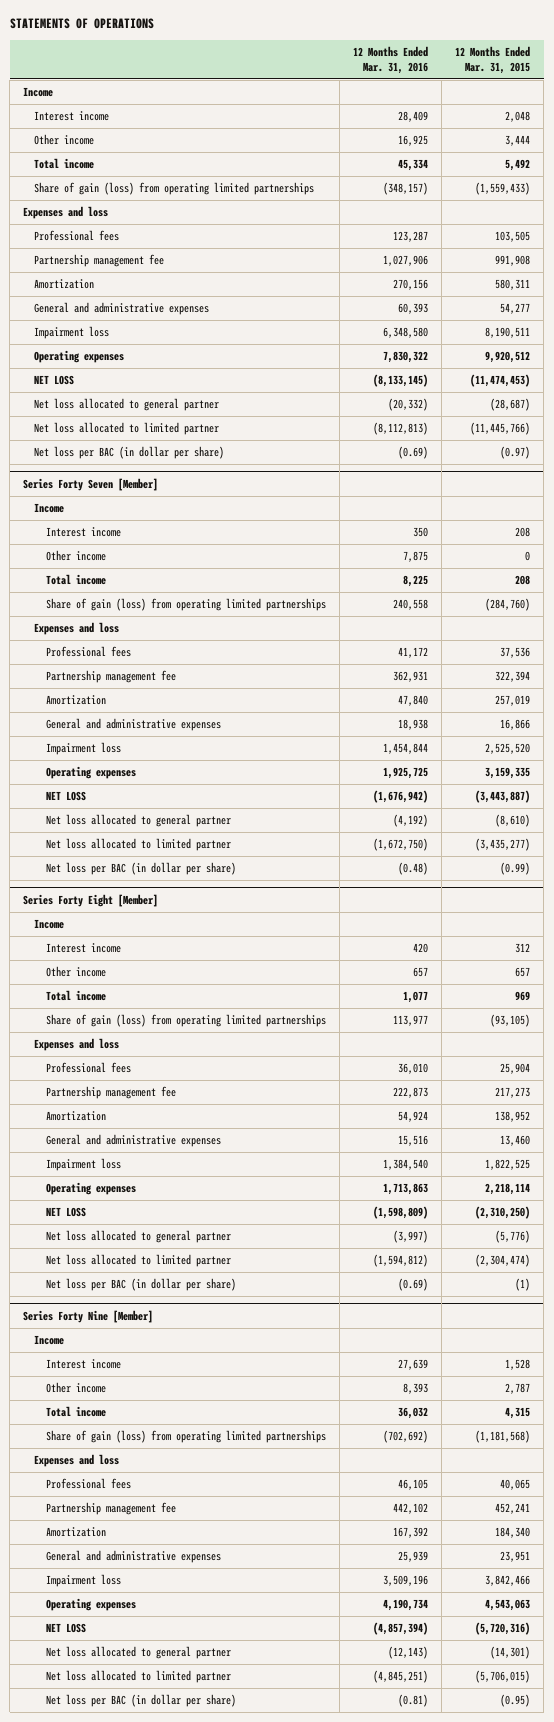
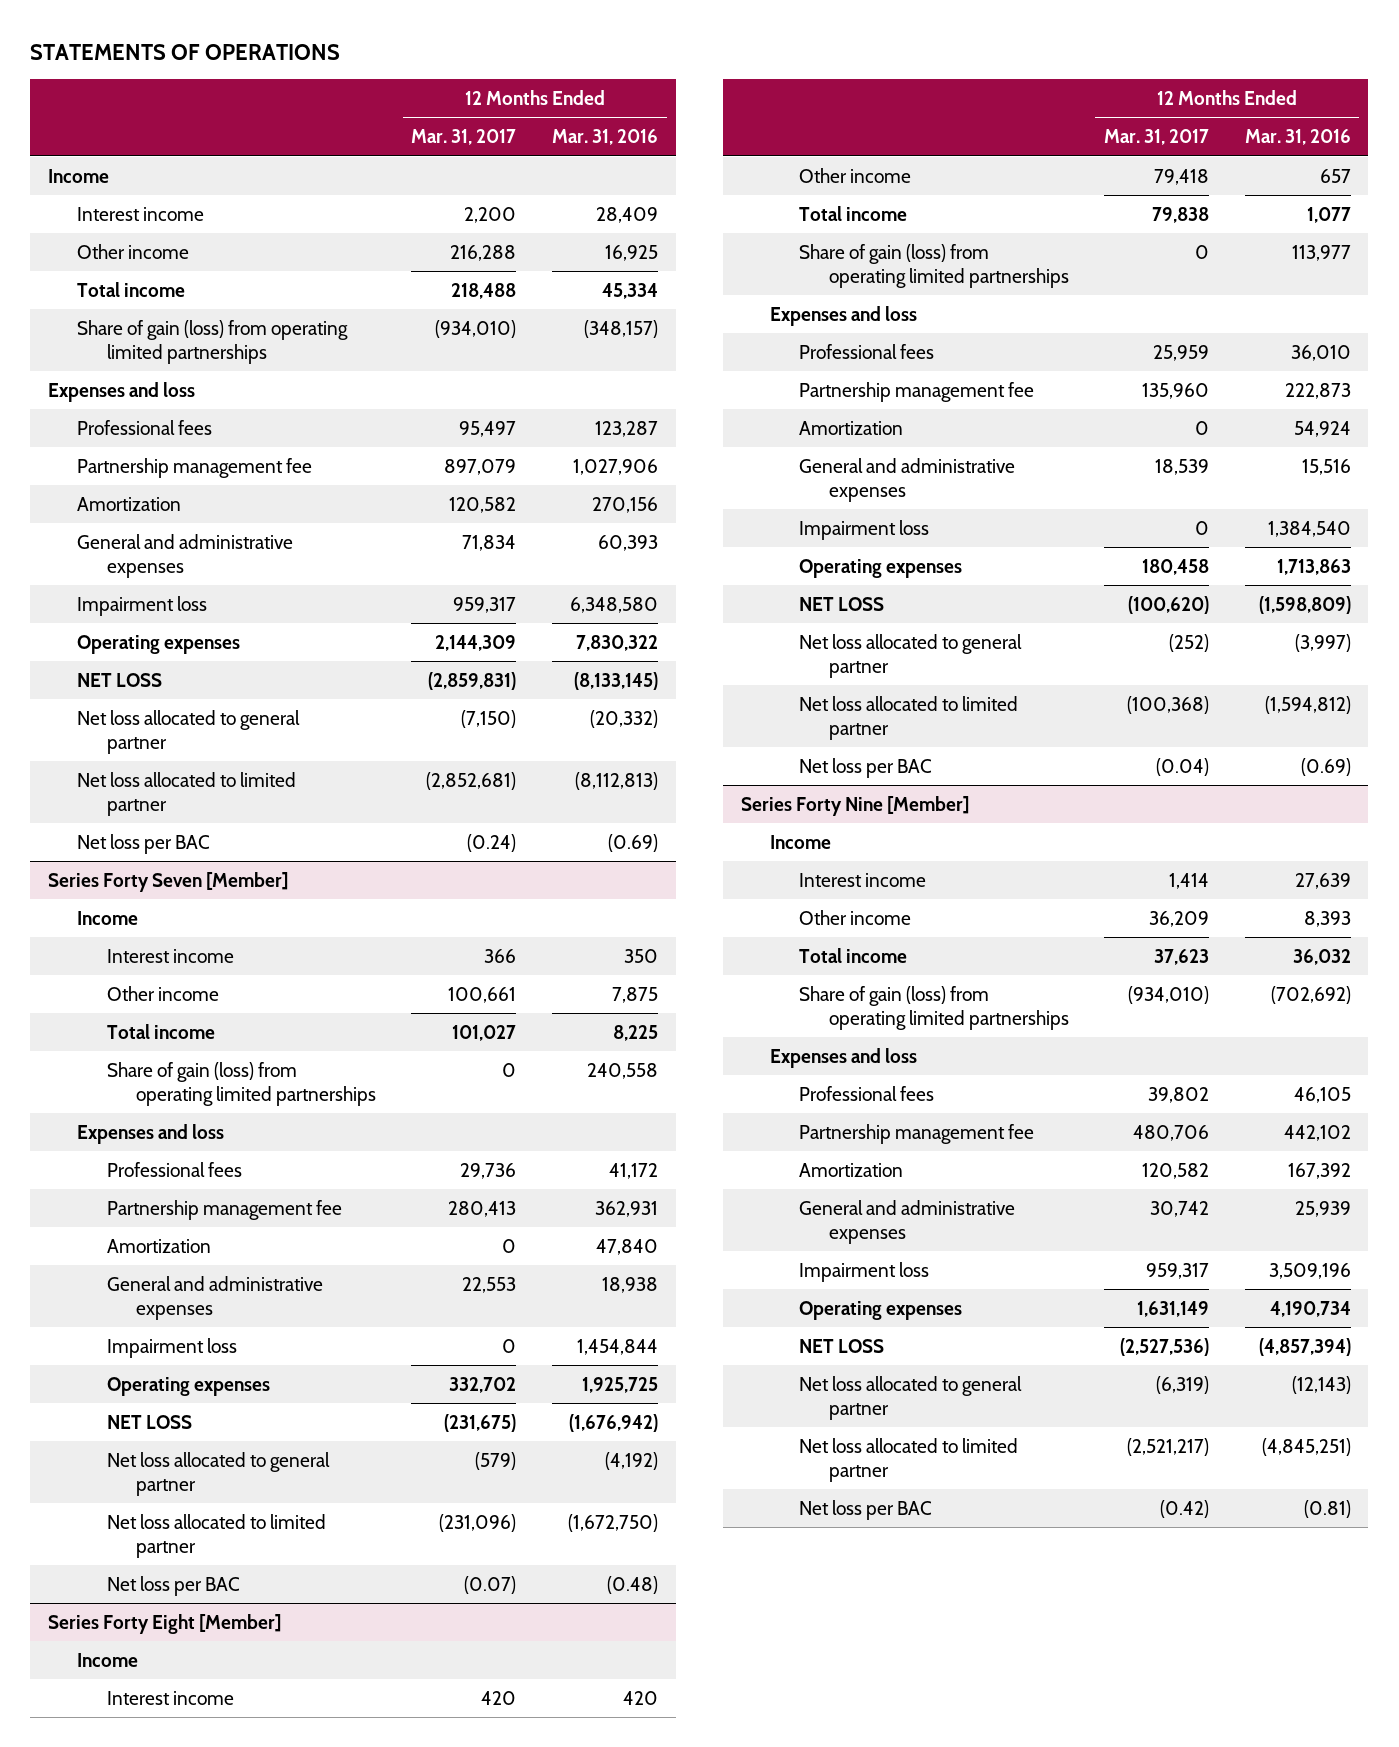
- | 12 Months Ended Mar. 31, 2016 | 12 Months Ended Mar. 31, 2015
+ | 12 Months Ended Mar. 31, 2017 | 12 Months Ended Mar. 31, 2016
- Net loss per BAC (in dollar per share) | (0.69) | (0.97)
+ Net loss per BAC | (0.24) | (0.69)
@ Series Forty Seven [Member]
- Net loss per BAC (in dollar per share) | (0.48) | (0.99)
+ Net loss per BAC | (0.07) | (0.48)
@ Series Forty Eight [Member]
- Net loss per BAC (in dollar per share) | (0.69) | (1)
+ Net loss per BAC | (0.04) | (0.69)
@ Series Forty Nine [Member]
- Net loss per BAC (in dollar per share) | (0.81) | (0.95)
+ Net loss per BAC | (0.42) | (0.81)

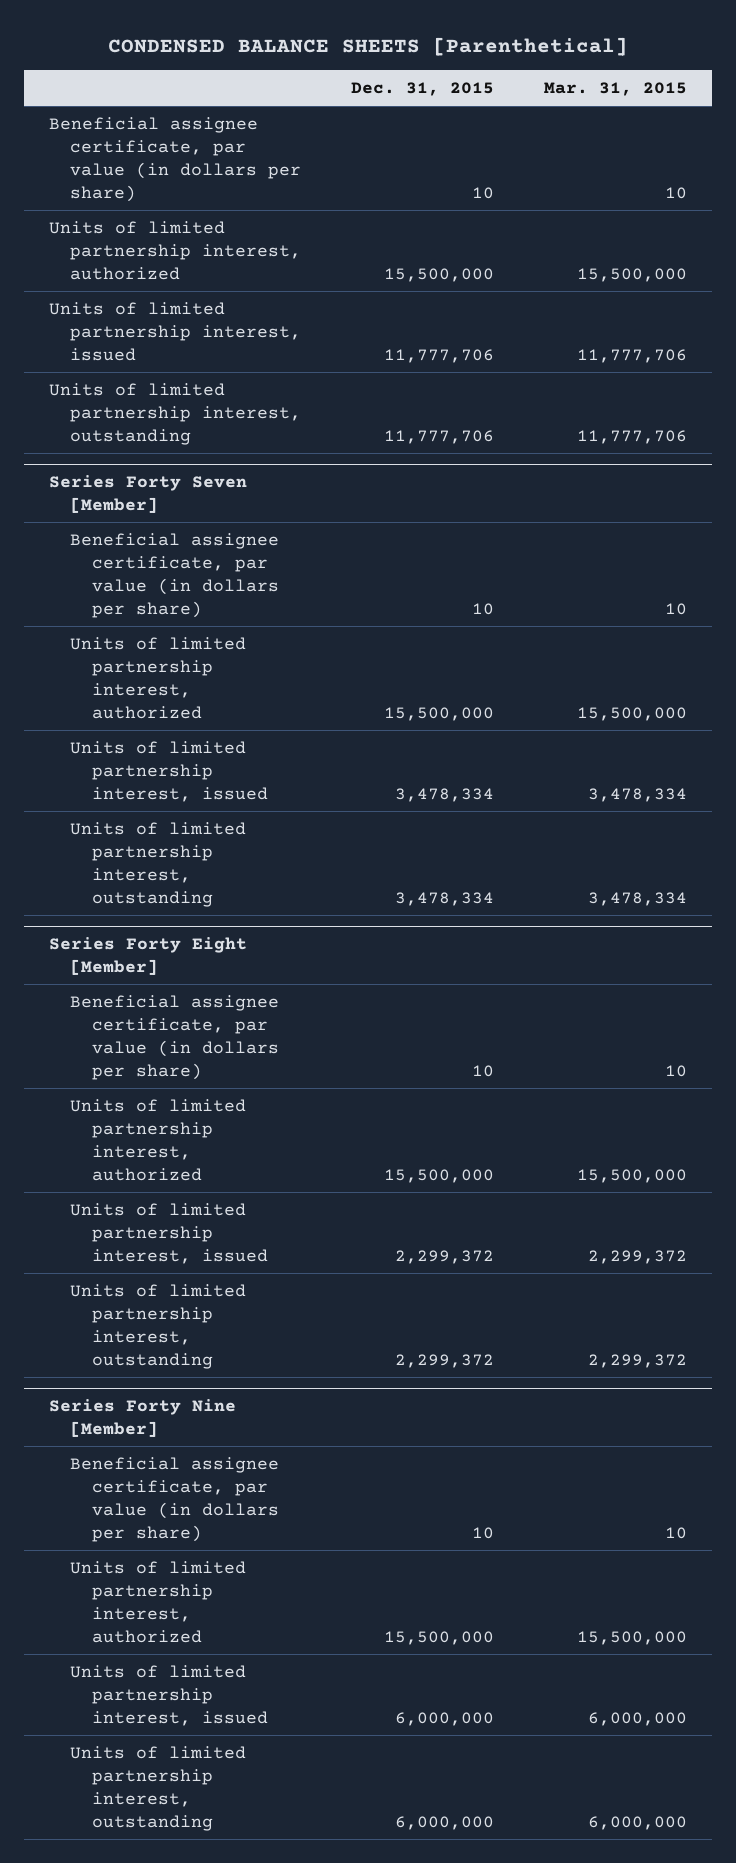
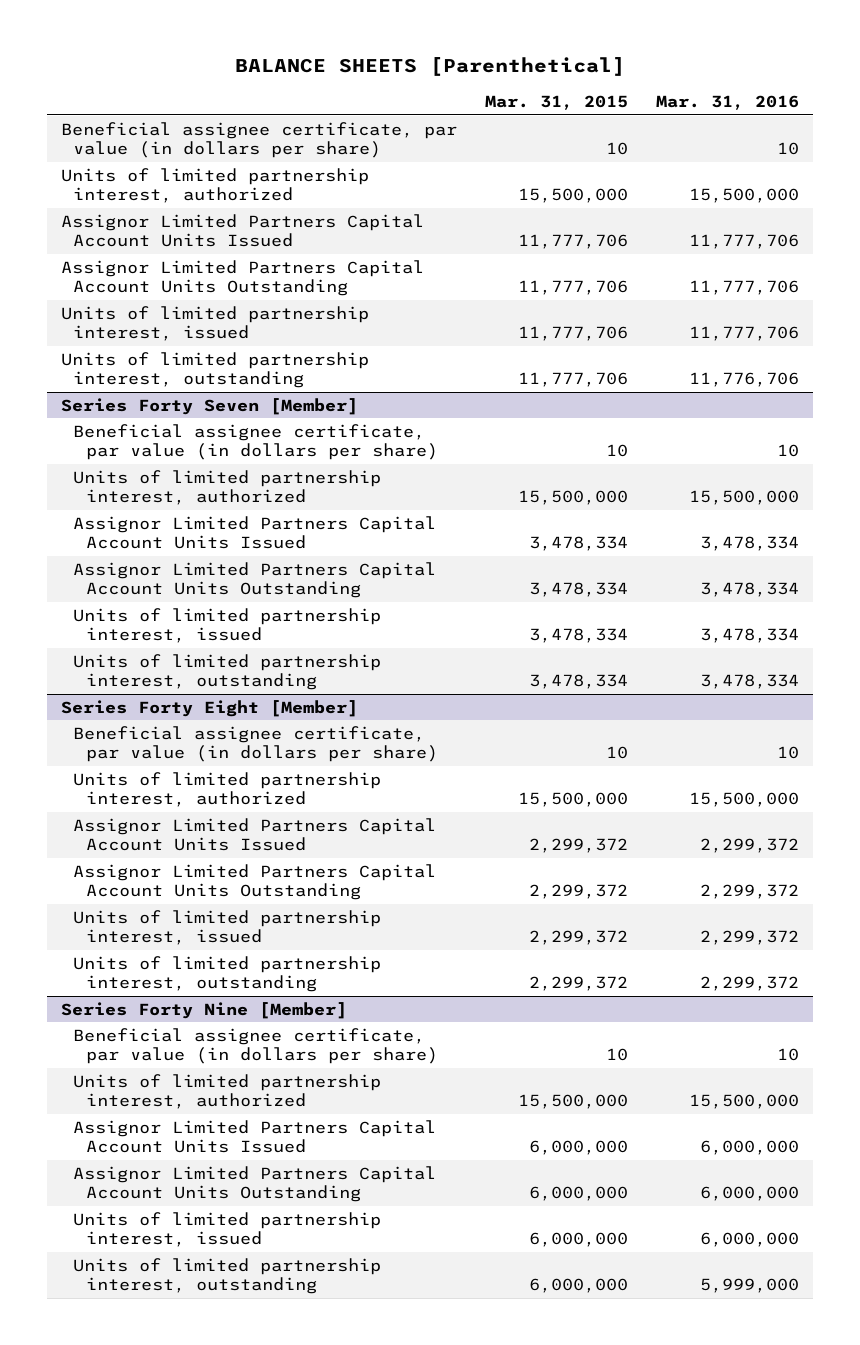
- CONDENSED BALANCE SHEETS [Parenthetical]
+ BALANCE SHEETS [Parenthetical]
- | Dec. 31, 2015 | Mar. 31, 2015
+ | Mar. 31, 2015 | Mar. 31, 2016
+ Assignor Limited Partners Capital Account Units Issued | 11,777,706 | 11,777,706
+ Assignor Limited Partners Capital Account Units Outstanding | 11,777,706 | 11,777,706
@ Series Forty Seven [Member]
+ Assignor Limited Partners Capital Account Units Issued | 3,478,334 | 3,478,334
+ Assignor Limited Partners Capital Account Units Outstanding | 3,478,334 | 3,478,334
@ Series Forty Eight [Member]
+ Assignor Limited Partners Capital Account Units Issued | 2,299,372 | 2,299,372
+ Assignor Limited Partners Capital Account Units Outstanding | 2,299,372 | 2,299,372
@ Series Forty Nine [Member]
+ Assignor Limited Partners Capital Account Units Issued | 6,000,000 | 6,000,000
+ Assignor Limited Partners Capital Account Units Outstanding | 6,000,000 | 6,000,000

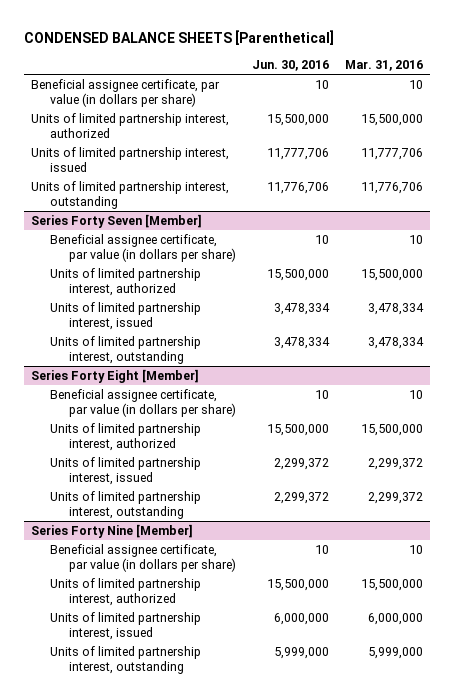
- BALANCE SHEETS [Parenthetical]
+ CONDENSED BALANCE SHEETS [Parenthetical]
- | Mar. 31, 2015 | Mar. 31, 2016
+ | Jun. 30, 2016 | Mar. 31, 2016
- Assignor Limited Partners Capital Account Units Issued | 11,777,706 | 11,777,706
- Assignor Limited Partners Capital Account Units Outstanding | 11,777,706 | 11,777,706
@ Series Forty Seven [Member]
- Assignor Limited Partners Capital Account Units Issued | 3,478,334 | 3,478,334
- Assignor Limited Partners Capital Account Units Outstanding | 3,478,334 | 3,478,334
@ Series Forty Eight [Member]
- Assignor Limited Partners Capital Account Units Issued | 2,299,372 | 2,299,372
- Assignor Limited Partners Capital Account Units Outstanding | 2,299,372 | 2,299,372
@ Series Forty Nine [Member]
- Assignor Limited Partners Capital Account Units Issued | 6,000,000 | 6,000,000
- Assignor Limited Partners Capital Account Units Outstanding | 6,000,000 | 6,000,000

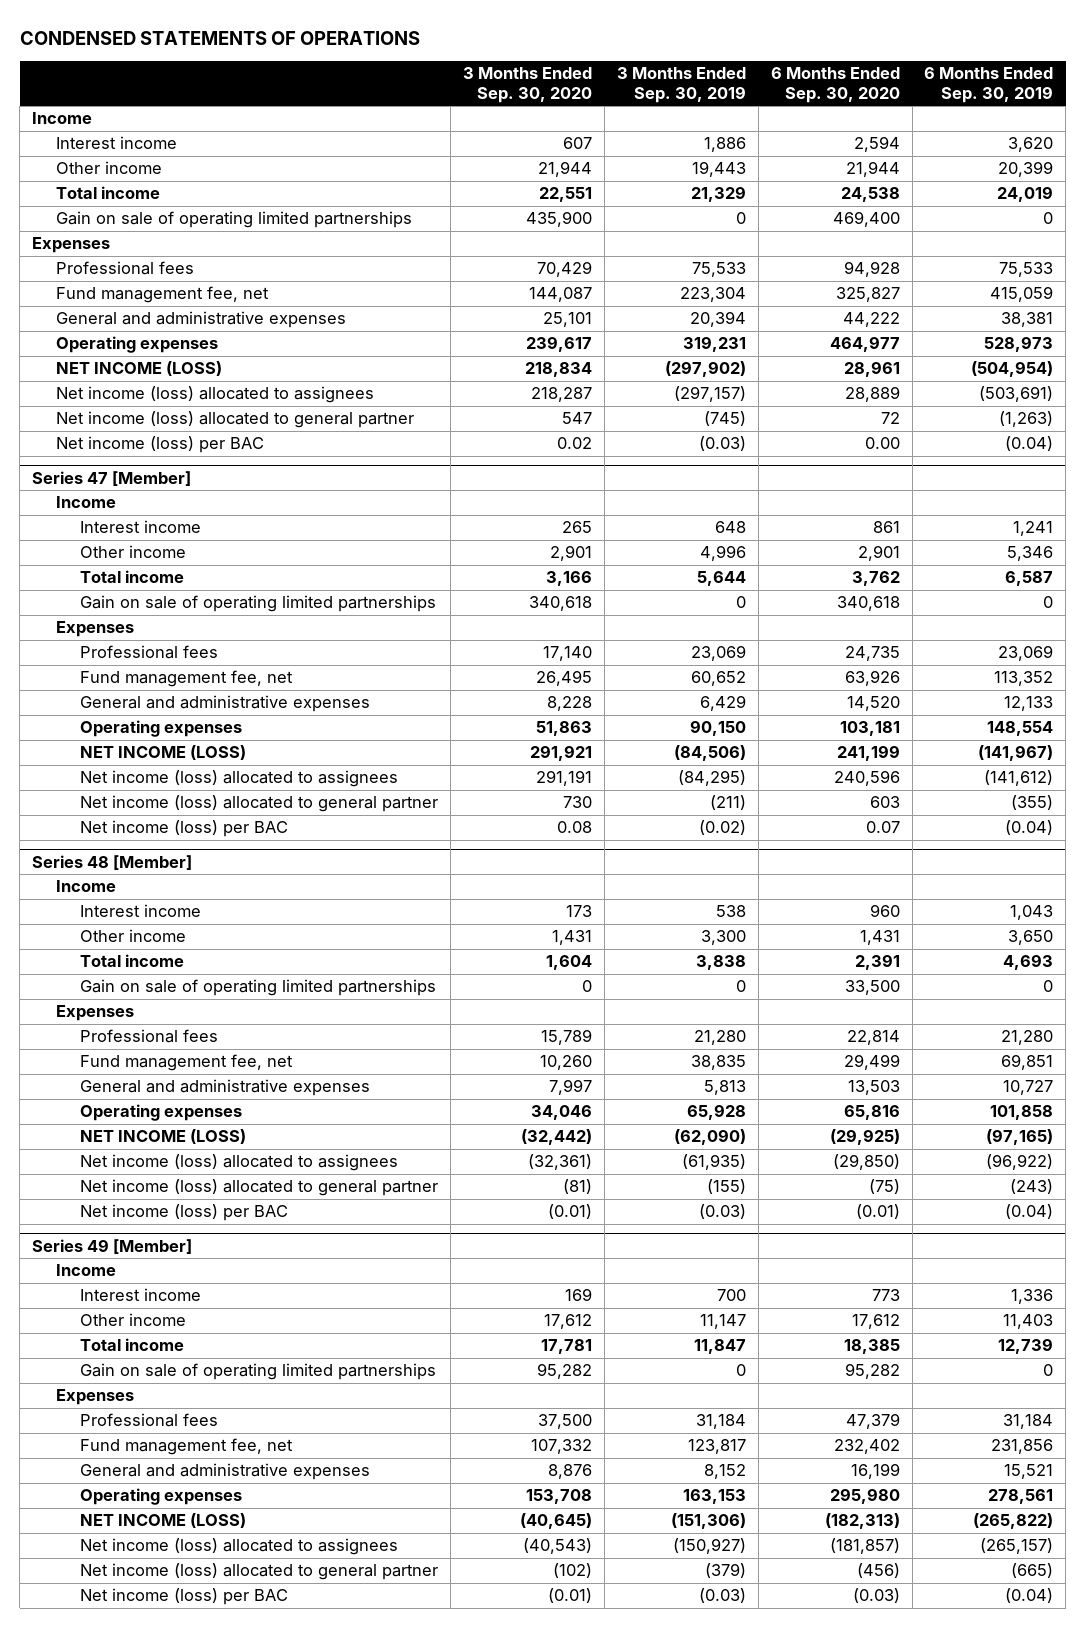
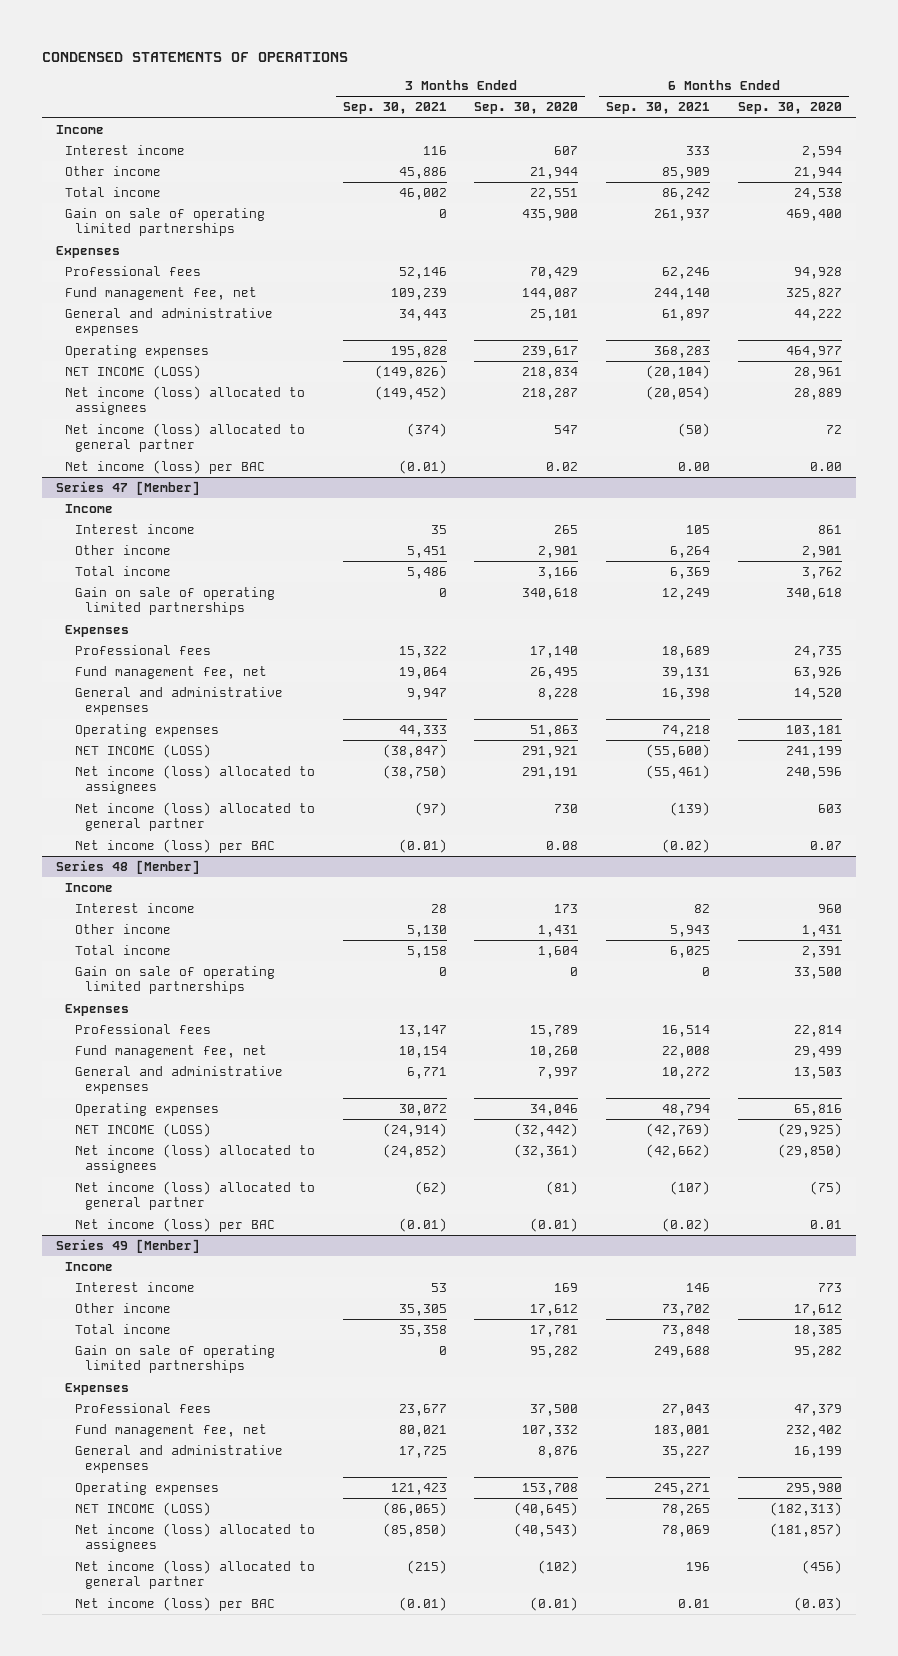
- | 3 Months Ended Sep. 30, 2020 | 3 Months Ended Sep. 30, 2019 | 6 Months Ended Sep. 30, 2020 | 6 Months Ended Sep. 30, 2019
+ | 3 Months Ended Sep. 30, 2021 | 3 Months Ended Sep. 30, 2020 | 6 Months Ended Sep. 30, 2021 | 6 Months Ended Sep. 30, 2020
@ Series 48 [Member]
- Net income (loss) per BAC | (0.01) | (0.03) | (0.01) | (0.04)
+ Net income (loss) per BAC | (0.01) | (0.01) | (0.02) | 0.01

